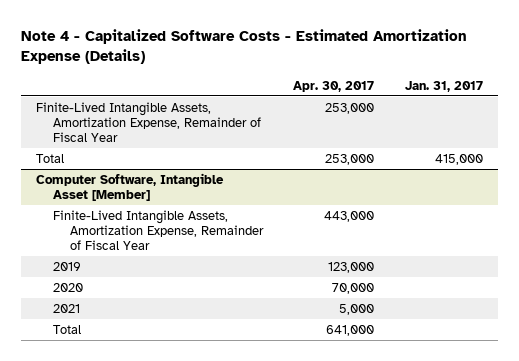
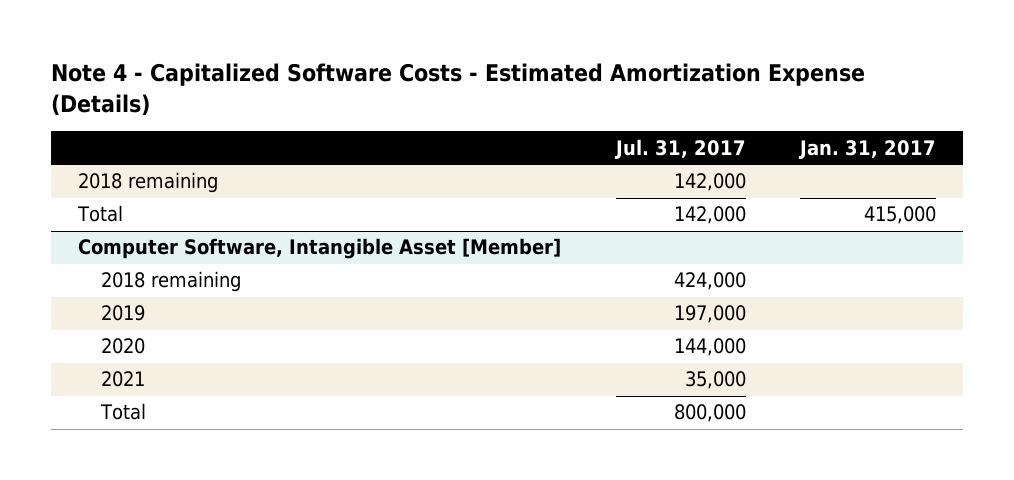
- | Apr. 30, 2017 | Jan. 31, 2017
+ | Jul. 31, 2017 | Jan. 31, 2017
- Finite-Lived Intangible Assets, Amortization Expense, Remainder of Fiscal Year | 253,000 |
+ 2018 remaining | 142,000 |
@ Computer Software, Intangible Asset [Member]
- Finite-Lived Intangible Assets, Amortization Expense, Remainder of Fiscal Year | 443,000 |
+ 2018 remaining | 424,000 |

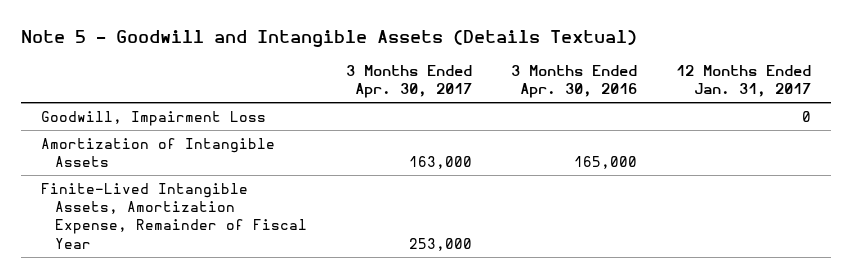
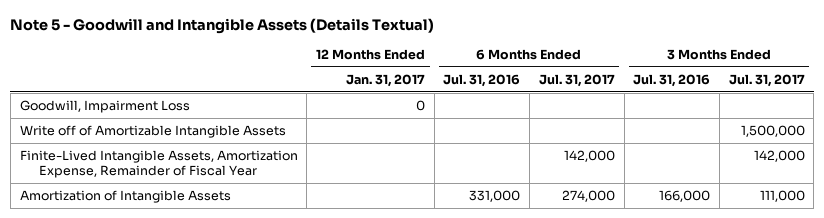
- | 3 Months Ended Apr. 30, 2017 | 3 Months Ended Apr. 30, 2016 | 12 Months Ended Jan. 31, 2017
+ | 12 Months Ended Jan. 31, 2017 | 6 Months Ended Jul. 31, 2016 | 6 Months Ended Jul. 31, 2017 | 3 Months Ended Jul. 31, 2016 | 3 Months Ended Jul. 31, 2017
+ Write off of Amortizable Intangible Assets | | | | | 1,500,000
moved down: Amortization of Intangible Assets | | 331,000 | 274,000 | 166,000 | 111,000

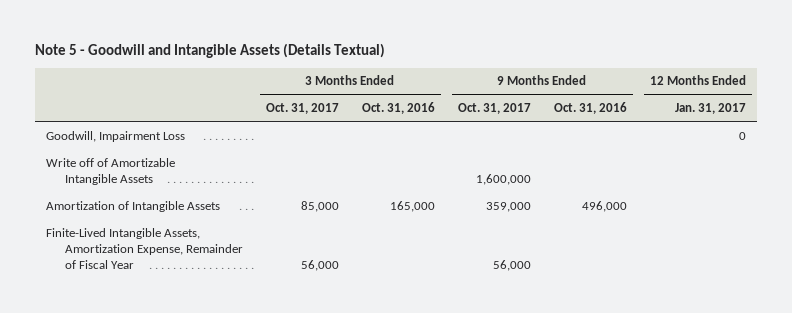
- | 12 Months Ended Jan. 31, 2017 | 6 Months Ended Jul. 31, 2016 | 6 Months Ended Jul. 31, 2017 | 3 Months Ended Jul. 31, 2016 | 3 Months Ended Jul. 31, 2017
+ | 3 Months Ended Oct. 31, 2017 | 3 Months Ended Oct. 31, 2016 | 9 Months Ended Oct. 31, 2017 | 9 Months Ended Oct. 31, 2016 | 12 Months Ended Jan. 31, 2017
moved down: Finite-Lived Intangible Assets, Amortization Expense, Remainder of Fiscal Year | 56,000 | | 56,000 | |

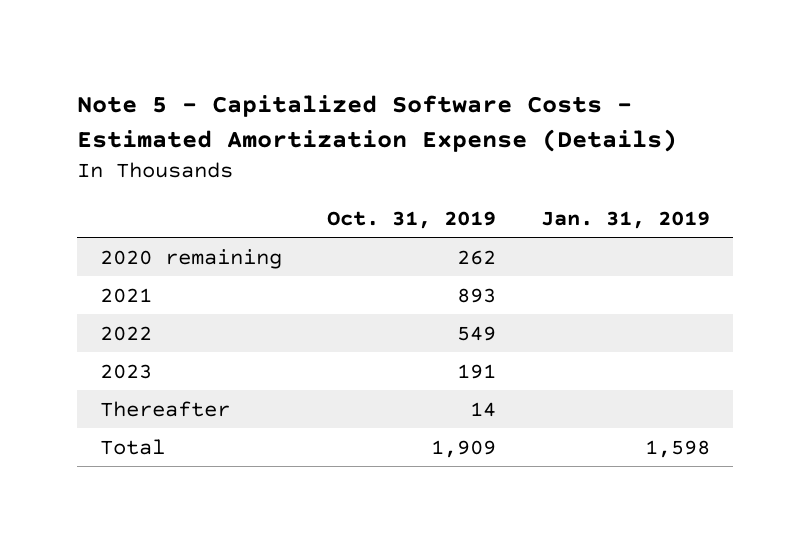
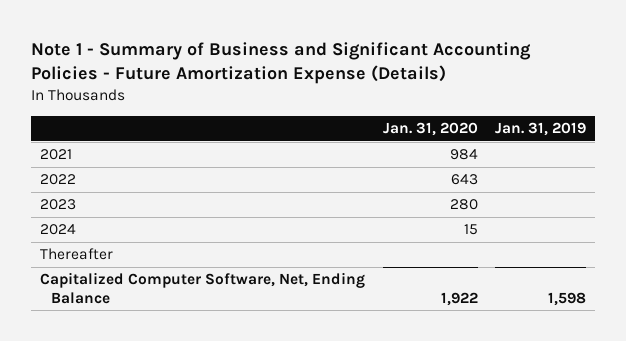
- Note 5 - Capitalized Software Costs - Estimated Amortization Expense (Details)
+ Note 1 - Summary of Business and Significant Accounting Policies - Future Amortization Expense (Details)
- | Oct. 31, 2019 | Jan. 31, 2019
+ | Jan. 31, 2020 | Jan. 31, 2019
- 2020 remaining | 262 |
+ 2024 | 15 |
- Total | 1,909 | 1,598
+ Capitalized Computer Software, Net, Ending Balance | 1,922 | 1,598

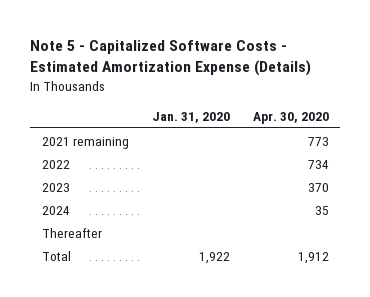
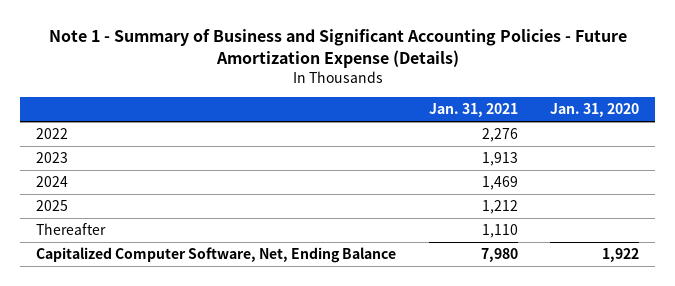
- Note 5 - Capitalized Software Costs - Estimated Amortization Expense (Details)
+ Note 1 - Summary of Business and Significant Accounting Policies - Future Amortization Expense (Details)
- | Jan. 31, 2020 | Apr. 30, 2020
+ | Jan. 31, 2021 | Jan. 31, 2020
- 2021 remaining | | 773
+ 2025 | 1,212 |
- Total | 1,922 | 1,912
+ Capitalized Computer Software, Net, Ending Balance | 7,980 | 1,922

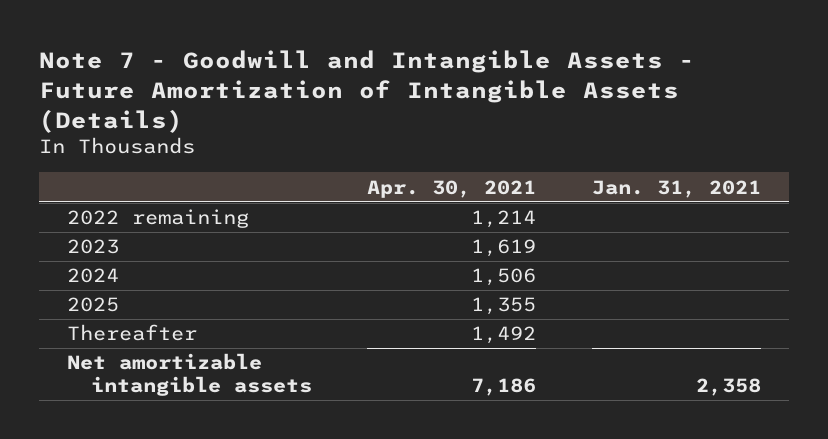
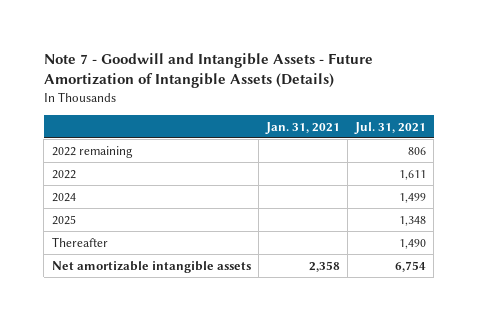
- | Apr. 30, 2021 | Jan. 31, 2021
+ | Jan. 31, 2021 | Jul. 31, 2021
- 2023 | 1,619 |
+ 2022 | | 1,611

